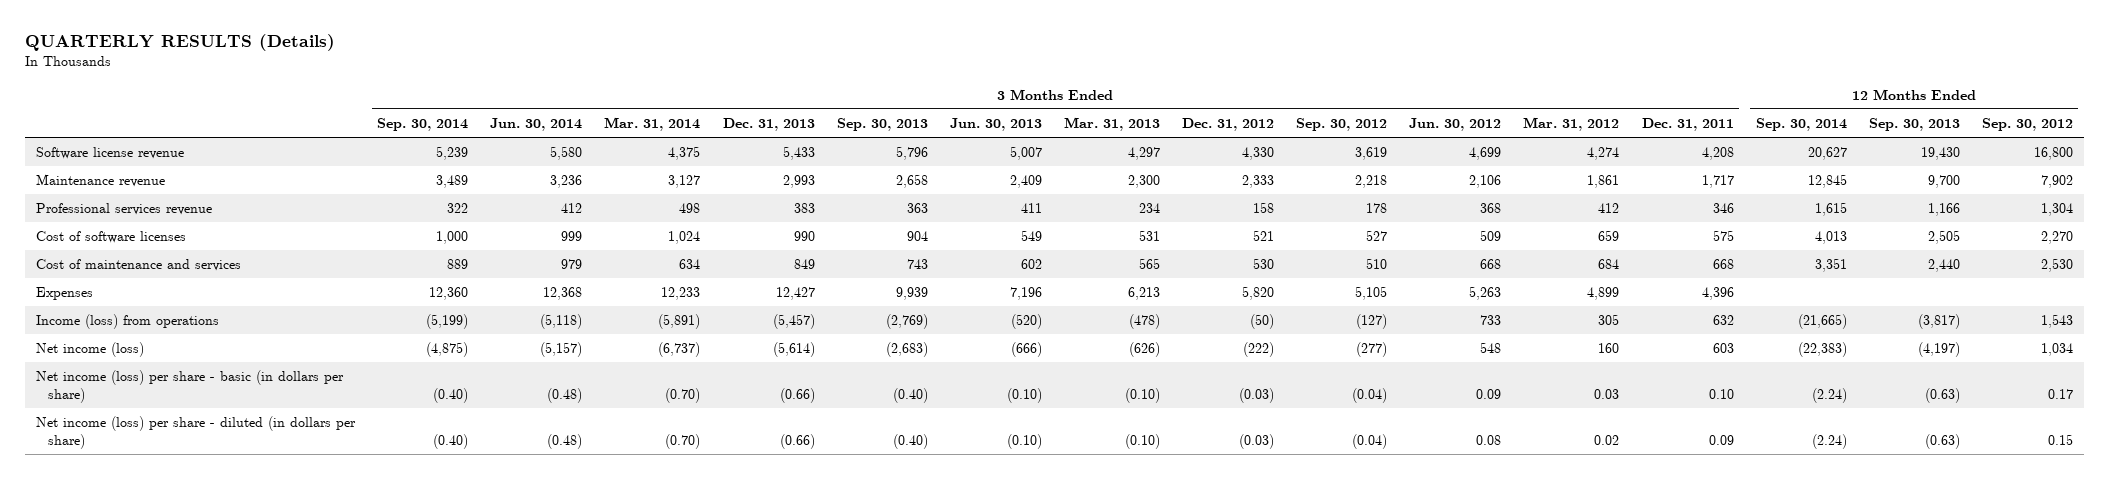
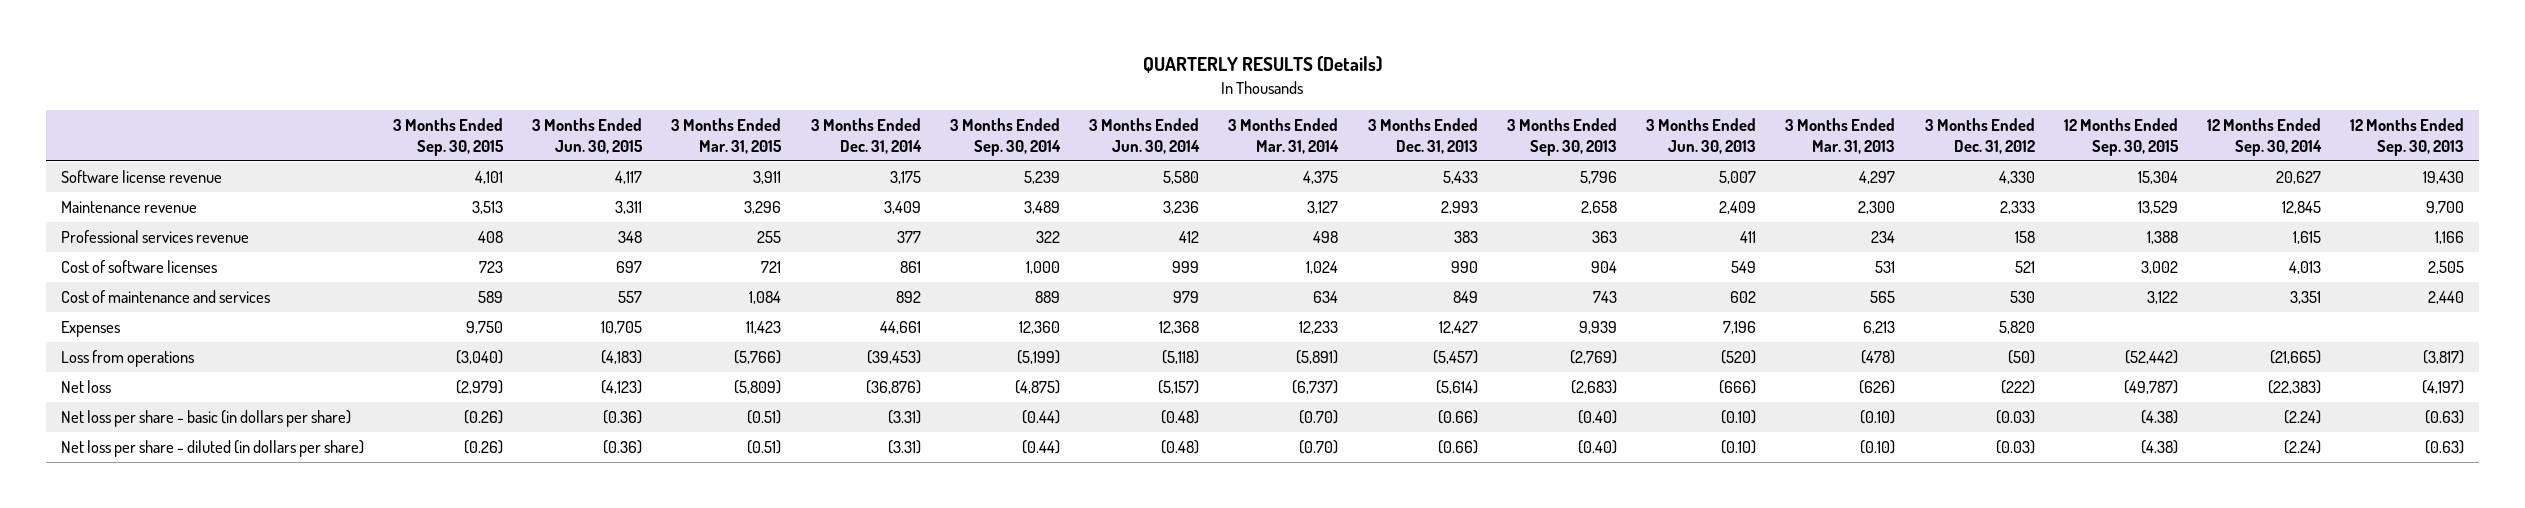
- | 3 Months Ended Sep. 30, 2014 | 3 Months Ended Jun. 30, 2014 | 3 Months Ended Mar. 31, 2014 | 3 Months Ended Dec. 31, 2013 | 3 Months Ended Sep. 30, 2013 | 3 Months Ended Jun. 30, 2013 | 3 Months Ended Mar. 31, 2013 | 3 Months Ended Dec. 31, 2012 | 3 Months Ended Sep. 30, 2012 | 3 Months Ended Jun. 30, 2012 | 3 Months Ended Mar. 31, 2012 | 3 Months Ended Dec. 31, 2011 | 12 Months Ended Sep. 30, 2014 | 12 Months Ended Sep. 30, 2013 | 12 Months Ended Sep. 30, 2012
+ | 3 Months Ended Sep. 30, 2015 | 3 Months Ended Jun. 30, 2015 | 3 Months Ended Mar. 31, 2015 | 3 Months Ended Dec. 31, 2014 | 3 Months Ended Sep. 30, 2014 | 3 Months Ended Jun. 30, 2014 | 3 Months Ended Mar. 31, 2014 | 3 Months Ended Dec. 31, 2013 | 3 Months Ended Sep. 30, 2013 | 3 Months Ended Jun. 30, 2013 | 3 Months Ended Mar. 31, 2013 | 3 Months Ended Dec. 31, 2012 | 12 Months Ended Sep. 30, 2015 | 12 Months Ended Sep. 30, 2014 | 12 Months Ended Sep. 30, 2013
- Income (loss) from operations | (5,199) | (5,118) | (5,891) | (5,457) | (2,769) | (520) | (478) | (50) | (127) | 733 | 305 | 632 | (21,665) | (3,817) | 1,543
- Net income (loss) | (4,875) | (5,157) | (6,737) | (5,614) | (2,683) | (666) | (626) | (222) | (277) | 548 | 160 | 603 | (22,383) | (4,197) | 1,034
- Net income (loss) per share - basic (in dollars per share) | (0.40) | (0.48) | (0.70) | (0.66) | (0.40) | (0.10) | (0.10) | (0.03) | (0.04) | 0.09 | 0.03 | 0.10 | (2.24) | (0.63) | 0.17
- Net income (loss) per share - diluted (in dollars per share) | (0.40) | (0.48) | (0.70) | (0.66) | (0.40) | (0.10) | (0.10) | (0.03) | (0.04) | 0.08 | 0.02 | 0.09 | (2.24) | (0.63) | 0.15
+ Loss from operations | (3,040) | (4,183) | (5,766) | (39,453) | (5,199) | (5,118) | (5,891) | (5,457) | (2,769) | (520) | (478) | (50) | (52,442) | (21,665) | (3,817)
+ Net loss | (2,979) | (4,123) | (5,809) | (36,876) | (4,875) | (5,157) | (6,737) | (5,614) | (2,683) | (666) | (626) | (222) | (49,787) | (22,383) | (4,197)
+ Net loss per share - basic (in dollars per share) | (0.26) | (0.36) | (0.51) | (3.31) | (0.44) | (0.48) | (0.70) | (0.66) | (0.40) | (0.10) | (0.10) | (0.03) | (4.38) | (2.24) | (0.63)
+ Net loss per share - diluted (in dollars per share) | (0.26) | (0.36) | (0.51) | (3.31) | (0.44) | (0.48) | (0.70) | (0.66) | (0.40) | (0.10) | (0.10) | (0.03) | (4.38) | (2.24) | (0.63)

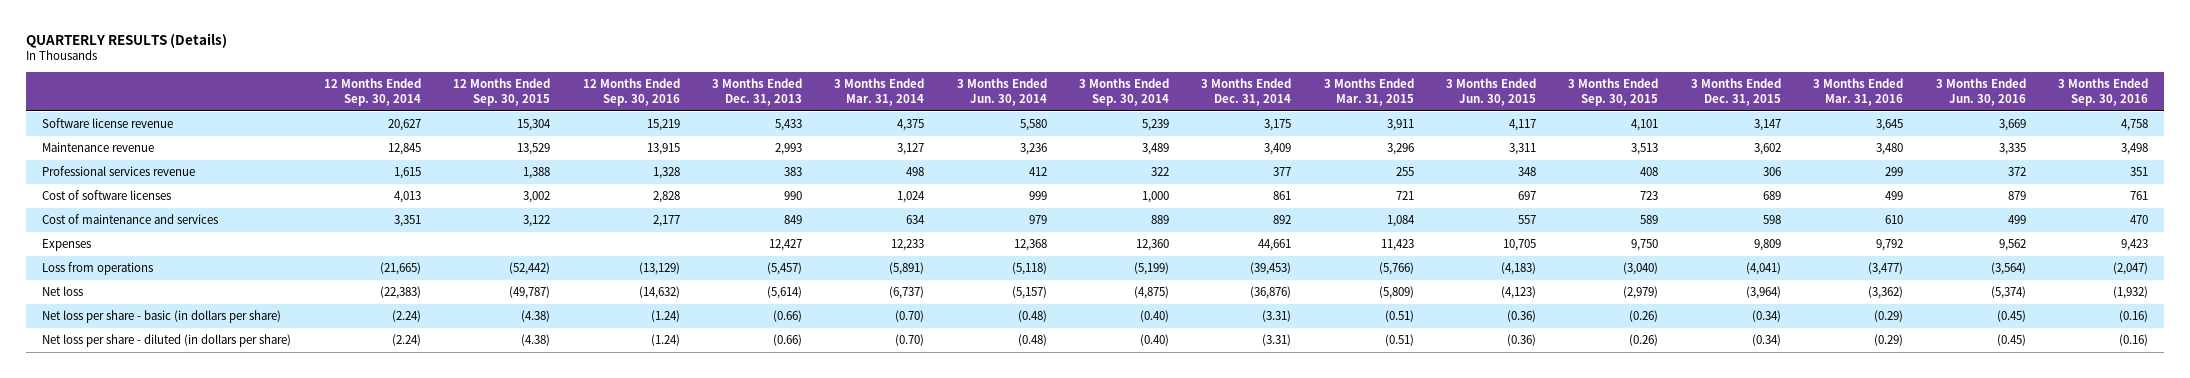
- | 3 Months Ended Sep. 30, 2015 | 3 Months Ended Jun. 30, 2015 | 3 Months Ended Mar. 31, 2015 | 3 Months Ended Dec. 31, 2014 | 3 Months Ended Sep. 30, 2014 | 3 Months Ended Jun. 30, 2014 | 3 Months Ended Mar. 31, 2014 | 3 Months Ended Dec. 31, 2013 | 3 Months Ended Sep. 30, 2013 | 3 Months Ended Jun. 30, 2013 | 3 Months Ended Mar. 31, 2013 | 3 Months Ended Dec. 31, 2012 | 12 Months Ended Sep. 30, 2015 | 12 Months Ended Sep. 30, 2014 | 12 Months Ended Sep. 30, 2013
+ | 12 Months Ended Sep. 30, 2014 | 12 Months Ended Sep. 30, 2015 | 12 Months Ended Sep. 30, 2016 | 3 Months Ended Dec. 31, 2013 | 3 Months Ended Mar. 31, 2014 | 3 Months Ended Jun. 30, 2014 | 3 Months Ended Sep. 30, 2014 | 3 Months Ended Dec. 31, 2014 | 3 Months Ended Mar. 31, 2015 | 3 Months Ended Jun. 30, 2015 | 3 Months Ended Sep. 30, 2015 | 3 Months Ended Dec. 31, 2015 | 3 Months Ended Mar. 31, 2016 | 3 Months Ended Jun. 30, 2016 | 3 Months Ended Sep. 30, 2016
- Net loss per share - basic (in dollars per share) | (0.26) | (0.36) | (0.51) | (3.31) | (0.44) | (0.48) | (0.70) | (0.66) | (0.40) | (0.10) | (0.10) | (0.03) | (4.38) | (2.24) | (0.63)
- Net loss per share - diluted (in dollars per share) | (0.26) | (0.36) | (0.51) | (3.31) | (0.44) | (0.48) | (0.70) | (0.66) | (0.40) | (0.10) | (0.10) | (0.03) | (4.38) | (2.24) | (0.63)
+ Net loss per share - basic (in dollars per share) | (2.24) | (4.38) | (1.24) | (0.66) | (0.70) | (0.48) | (0.40) | (3.31) | (0.51) | (0.36) | (0.26) | (0.34) | (0.29) | (0.45) | (0.16)
+ Net loss per share - diluted (in dollars per share) | (2.24) | (4.38) | (1.24) | (0.66) | (0.70) | (0.48) | (0.40) | (3.31) | (0.51) | (0.36) | (0.26) | (0.34) | (0.29) | (0.45) | (0.16)

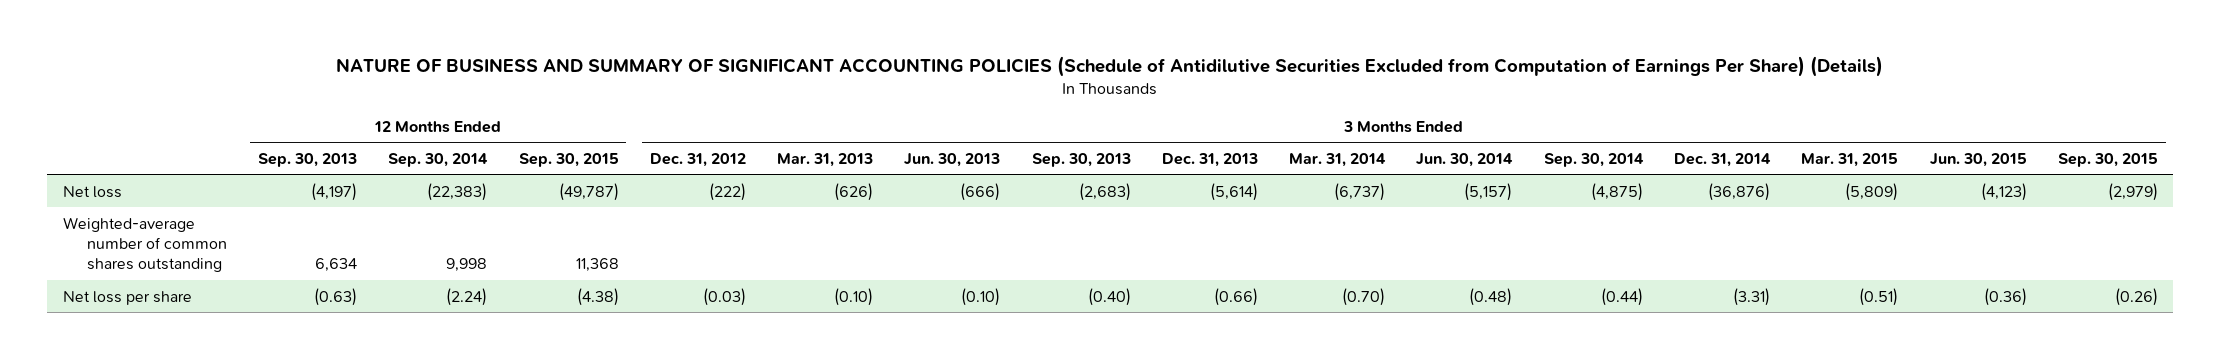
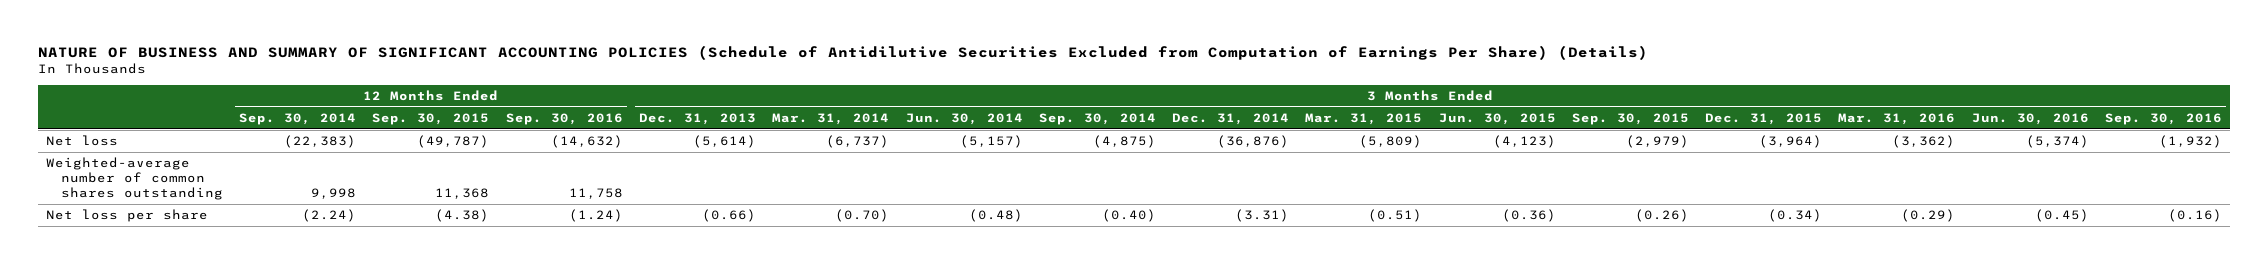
- | 12 Months Ended Sep. 30, 2013 | 12 Months Ended Sep. 30, 2014 | 12 Months Ended Sep. 30, 2015 | 3 Months Ended Dec. 31, 2012 | 3 Months Ended Mar. 31, 2013 | 3 Months Ended Jun. 30, 2013 | 3 Months Ended Sep. 30, 2013 | 3 Months Ended Dec. 31, 2013 | 3 Months Ended Mar. 31, 2014 | 3 Months Ended Jun. 30, 2014 | 3 Months Ended Sep. 30, 2014 | 3 Months Ended Dec. 31, 2014 | 3 Months Ended Mar. 31, 2015 | 3 Months Ended Jun. 30, 2015 | 3 Months Ended Sep. 30, 2015
+ | 12 Months Ended Sep. 30, 2014 | 12 Months Ended Sep. 30, 2015 | 12 Months Ended Sep. 30, 2016 | 3 Months Ended Dec. 31, 2013 | 3 Months Ended Mar. 31, 2014 | 3 Months Ended Jun. 30, 2014 | 3 Months Ended Sep. 30, 2014 | 3 Months Ended Dec. 31, 2014 | 3 Months Ended Mar. 31, 2015 | 3 Months Ended Jun. 30, 2015 | 3 Months Ended Sep. 30, 2015 | 3 Months Ended Dec. 31, 2015 | 3 Months Ended Mar. 31, 2016 | 3 Months Ended Jun. 30, 2016 | 3 Months Ended Sep. 30, 2016
- Net loss per share | (0.63) | (2.24) | (4.38) | (0.03) | (0.10) | (0.10) | (0.40) | (0.66) | (0.70) | (0.48) | (0.44) | (3.31) | (0.51) | (0.36) | (0.26)
+ Net loss per share | (2.24) | (4.38) | (1.24) | (0.66) | (0.70) | (0.48) | (0.40) | (3.31) | (0.51) | (0.36) | (0.26) | (0.34) | (0.29) | (0.45) | (0.16)

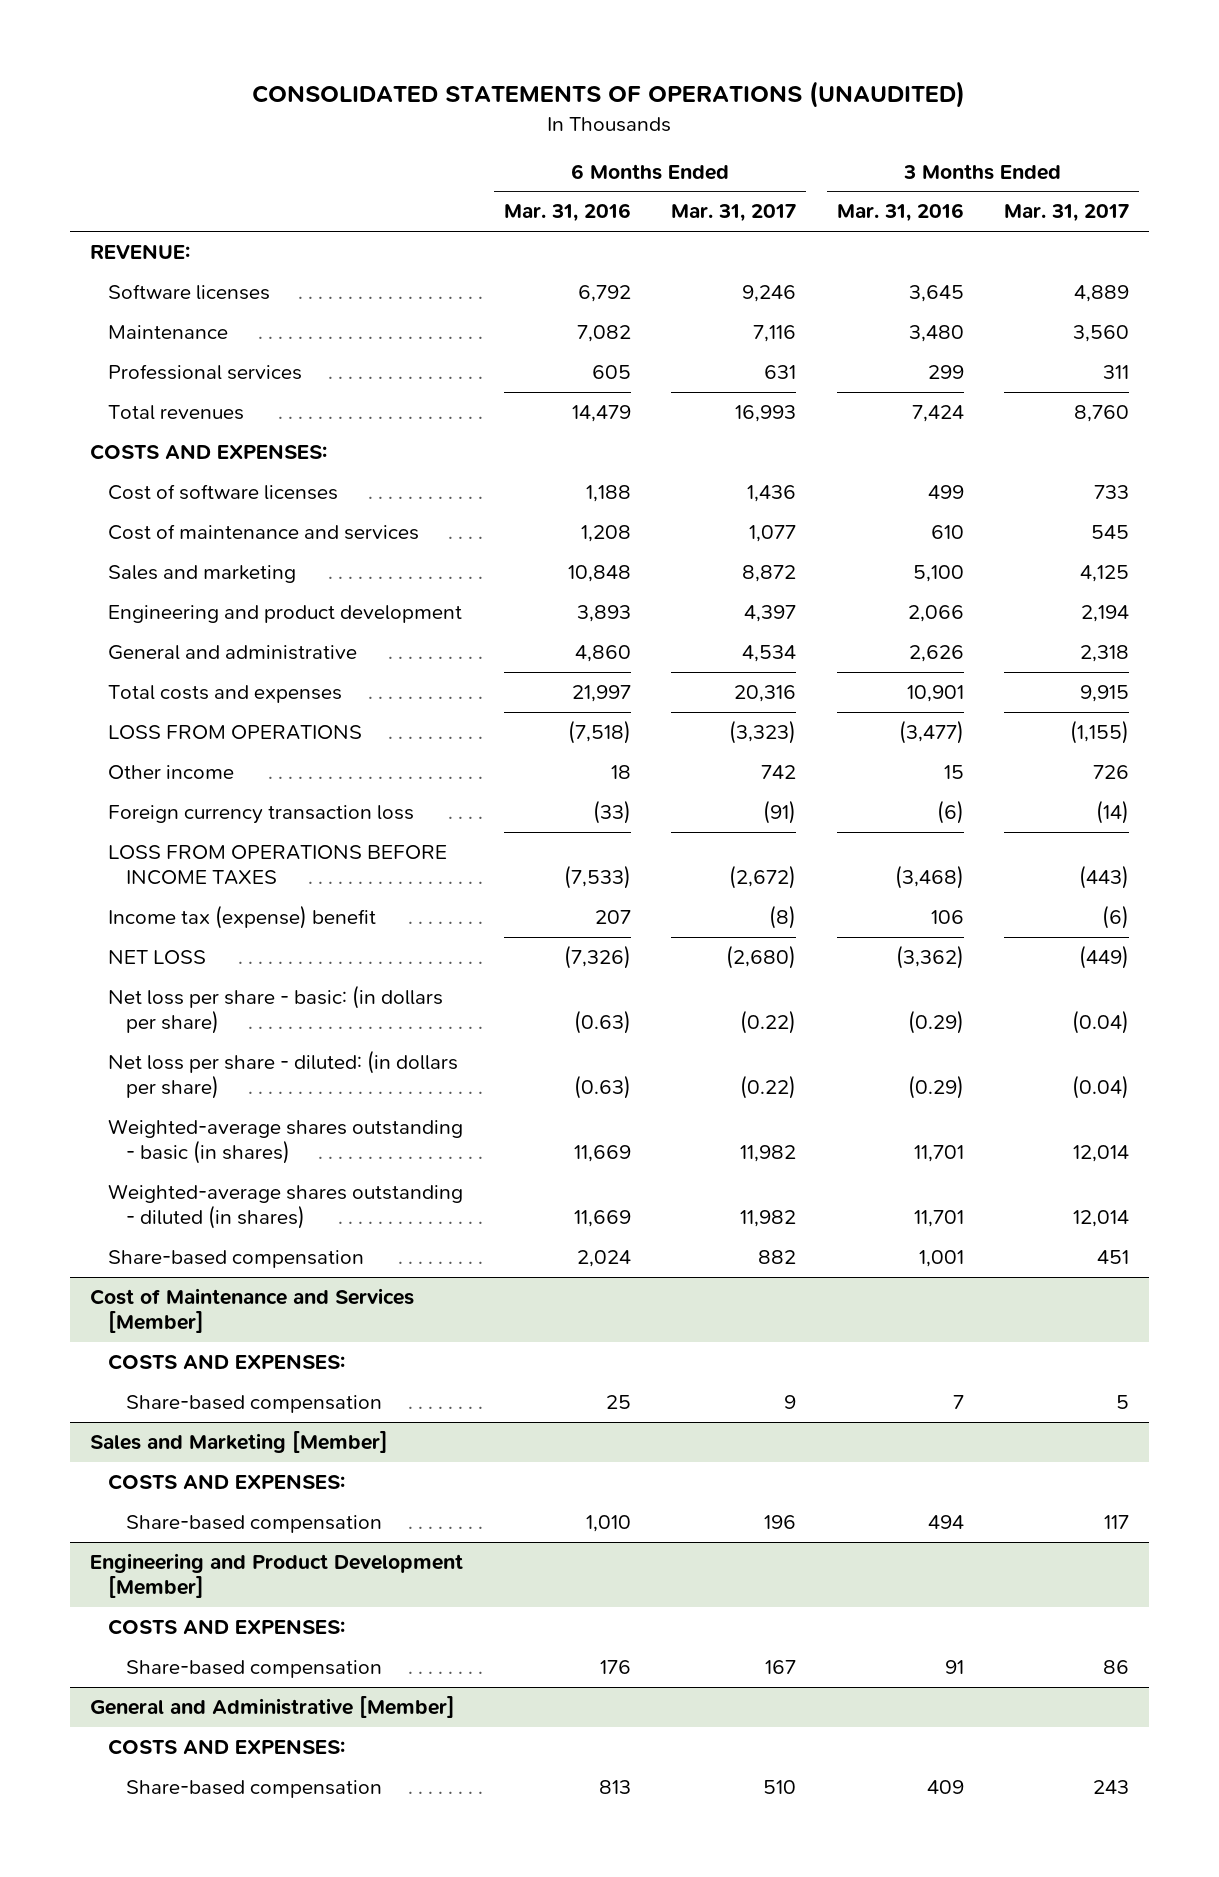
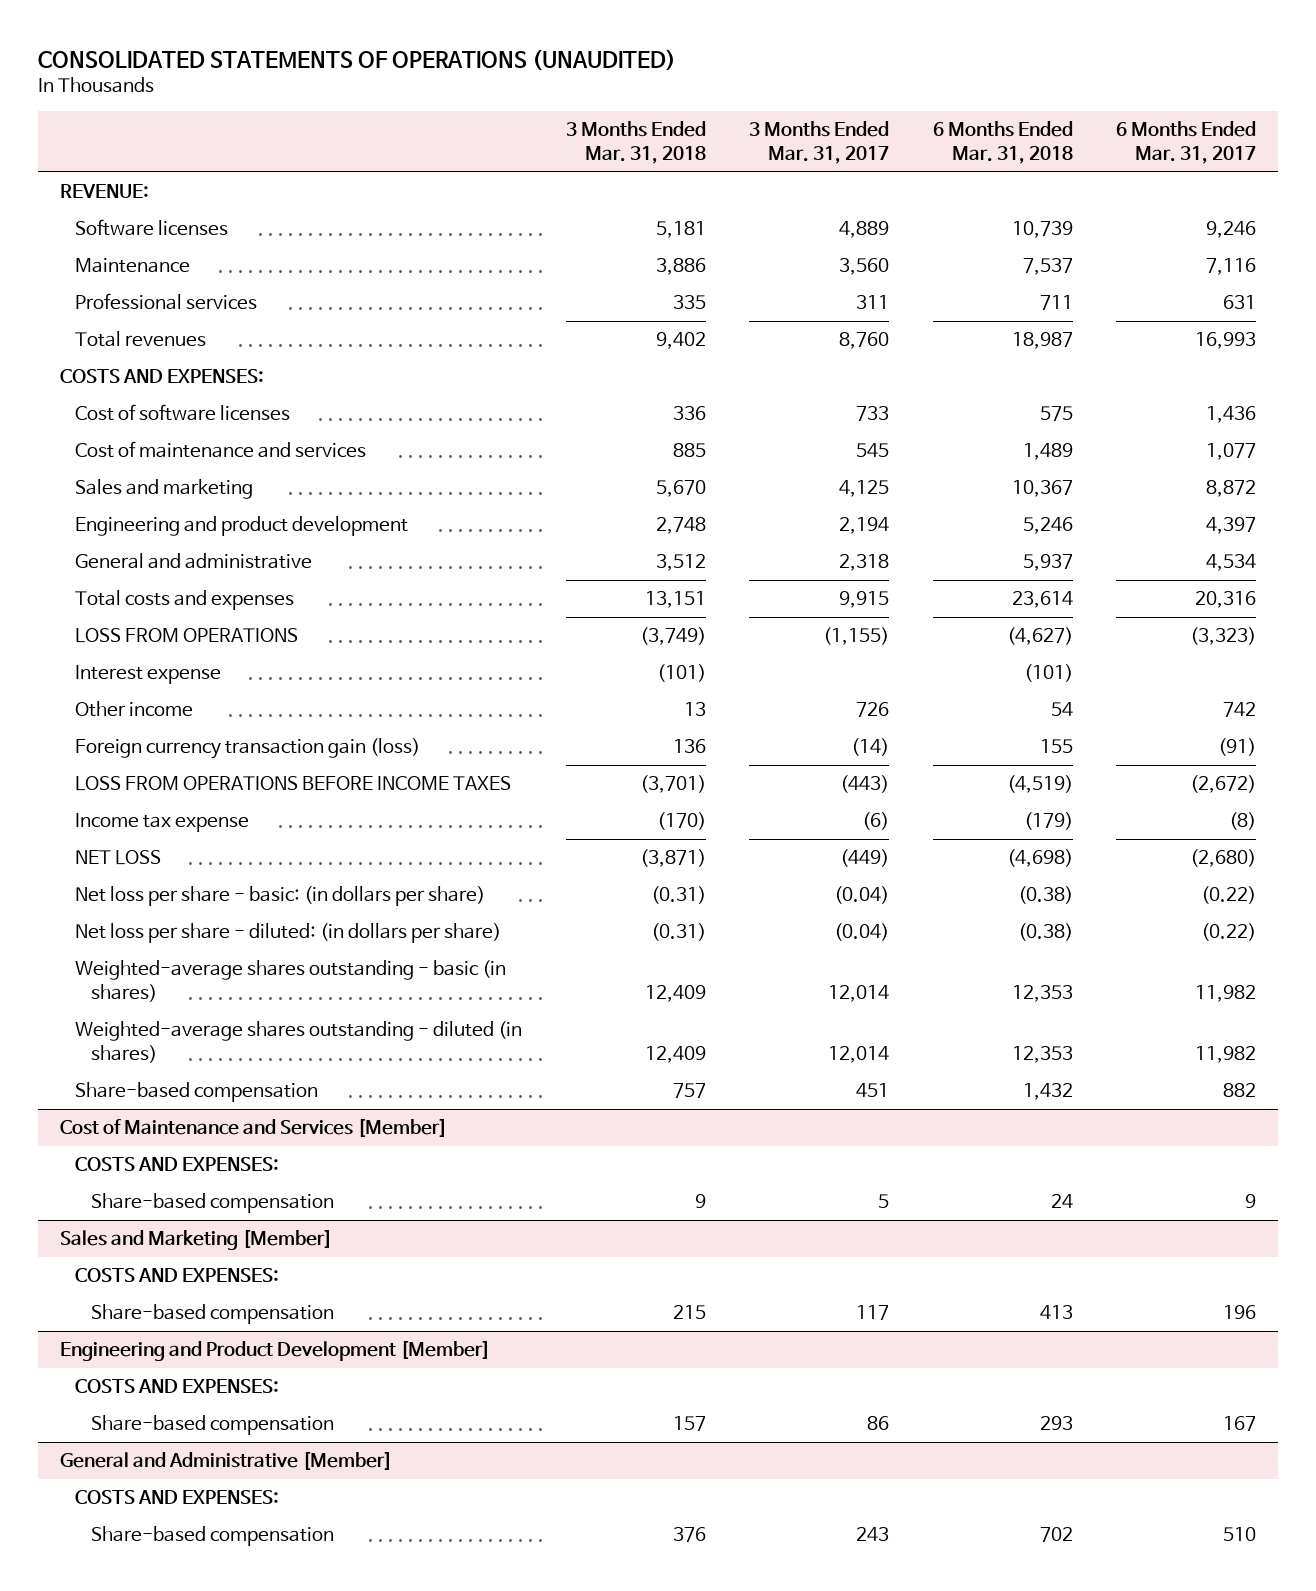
- | 6 Months Ended Mar. 31, 2016 | 6 Months Ended Mar. 31, 2017 | 3 Months Ended Mar. 31, 2016 | 3 Months Ended Mar. 31, 2017
+ | 3 Months Ended Mar. 31, 2018 | 3 Months Ended Mar. 31, 2017 | 6 Months Ended Mar. 31, 2018 | 6 Months Ended Mar. 31, 2017
+ Interest expense | (101) | | (101) |
- Foreign currency transaction loss | (33) | (91) | (6) | (14)
+ Foreign currency transaction gain (loss) | 136 | (14) | 155 | (91)
- Income tax (expense) benefit | 207 | (8) | 106 | (6)
+ Income tax expense | (170) | (6) | (179) | (8)

